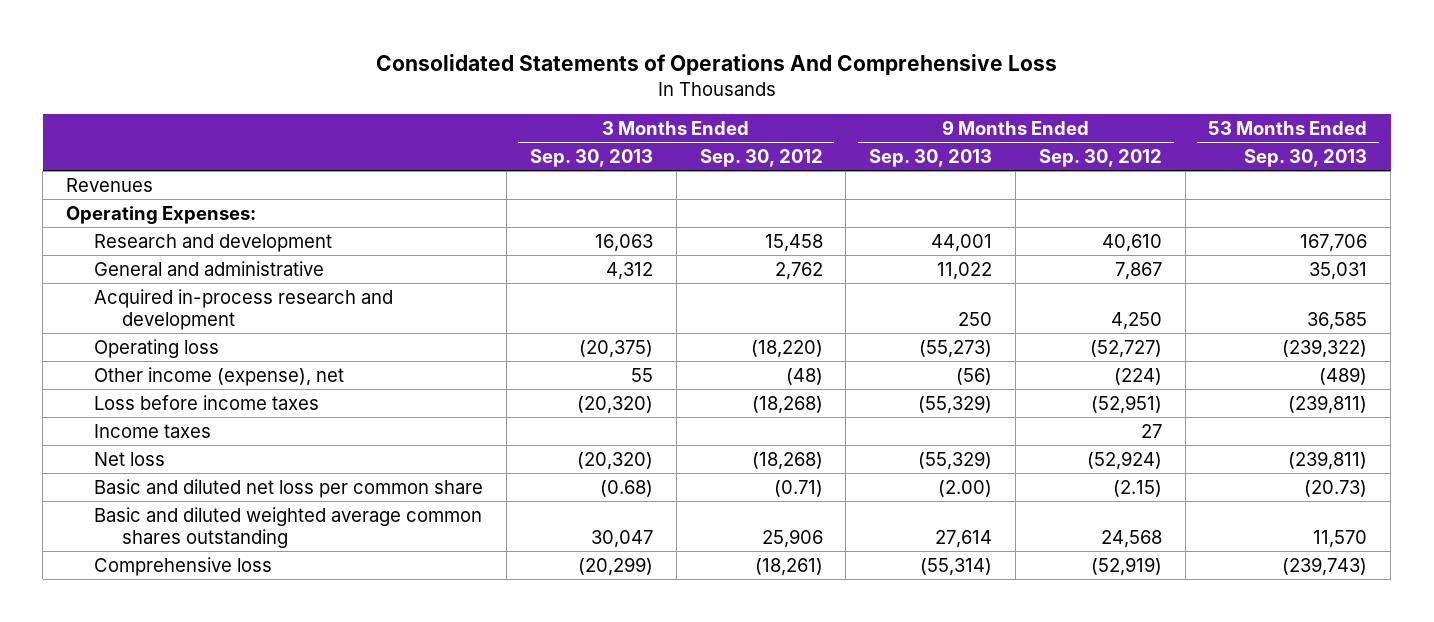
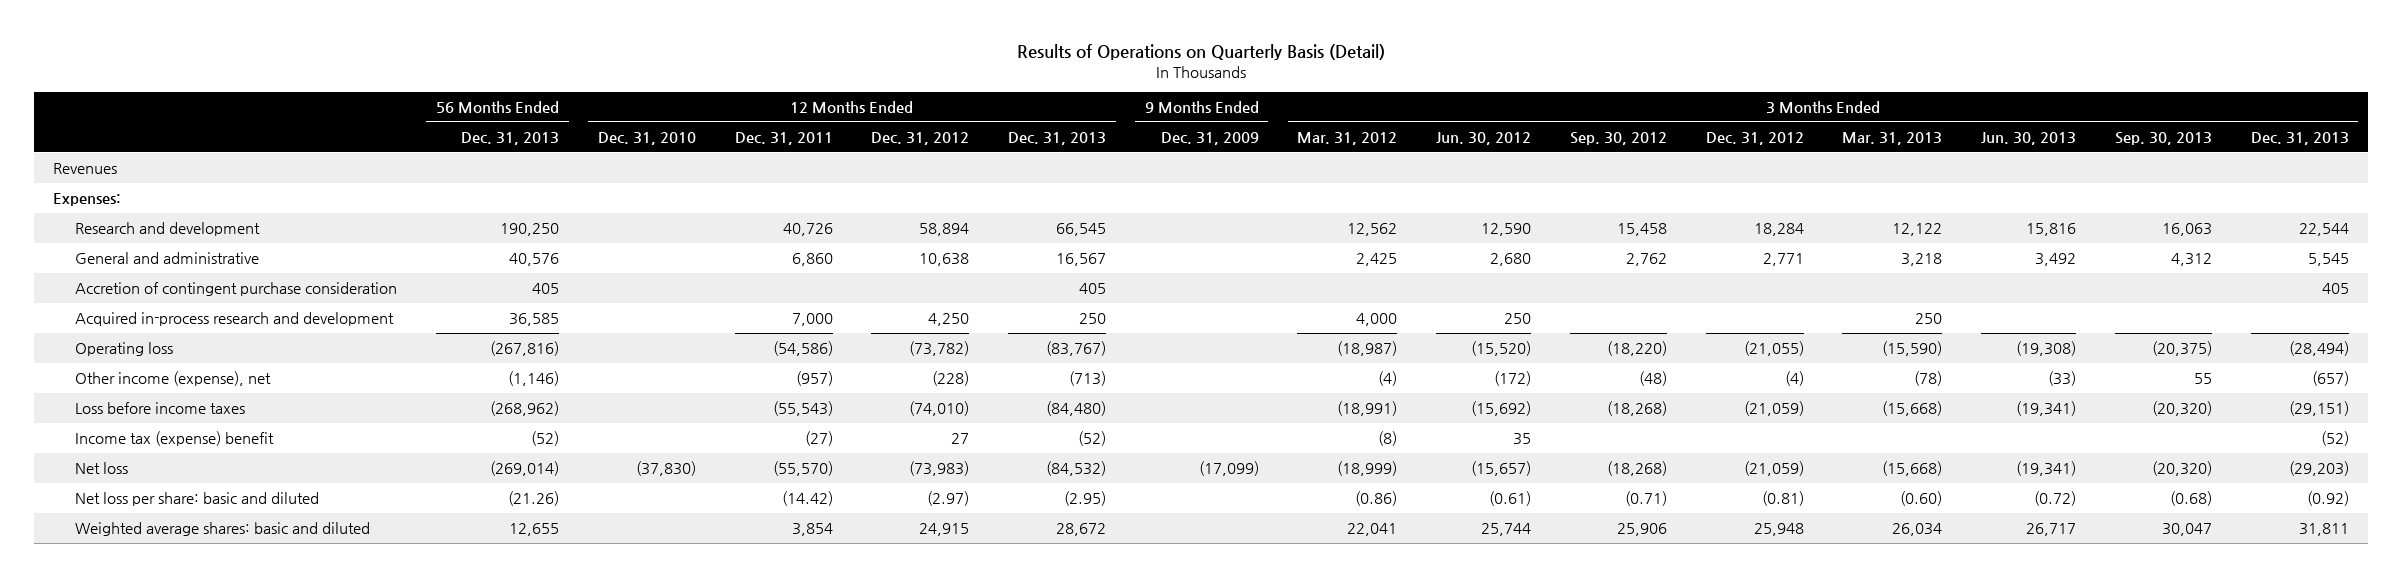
- Consolidated Statements of Operations And Comprehensive Loss
+ Results of Operations on Quarterly Basis (Detail)
- | 3 Months Ended Sep. 30, 2013 | 3 Months Ended Sep. 30, 2012 | 9 Months Ended Sep. 30, 2013 | 9 Months Ended Sep. 30, 2012 | 53 Months Ended Sep. 30, 2013
+ | 56 Months Ended Dec. 31, 2013 | 12 Months Ended Dec. 31, 2010 | 12 Months Ended Dec. 31, 2011 | 12 Months Ended Dec. 31, 2012 | 12 Months Ended Dec. 31, 2013 | 9 Months Ended Dec. 31, 2009 | 3 Months Ended Mar. 31, 2012 | 3 Months Ended Jun. 30, 2012 | 3 Months Ended Sep. 30, 2012 | 3 Months Ended Dec. 31, 2012 | 3 Months Ended Mar. 31, 2013 | 3 Months Ended Jun. 30, 2013 | 3 Months Ended Sep. 30, 2013 | 3 Months Ended Dec. 31, 2013
- Operating Expenses:
+ Expenses:
+ Accretion of contingent purchase consideration | 405 | | | | 405 | | | | | | | | | 405
- Income taxes | | | | 27 |
+ Income tax (expense) benefit | (52) | | (27) | 27 | (52) | | (8) | 35 | | | | | | (52)
- Basic and diluted net loss per common share | (0.68) | (0.71) | (2.00) | (2.15) | (20.73)
- Basic and diluted weighted average common shares outstanding | 30,047 | 25,906 | 27,614 | 24,568 | 11,570
- Comprehensive loss | (20,299) | (18,261) | (55,314) | (52,919) | (239,743)
+ Net loss per share: basic and diluted | (21.26) | | (14.42) | (2.97) | (2.95) | | (0.86) | (0.61) | (0.71) | (0.81) | (0.60) | (0.72) | (0.68) | (0.92)
+ Weighted average shares: basic and diluted | 12,655 | | 3,854 | 24,915 | 28,672 | | 22,041 | 25,744 | 25,906 | 25,948 | 26,034 | 26,717 | 30,047 | 31,811

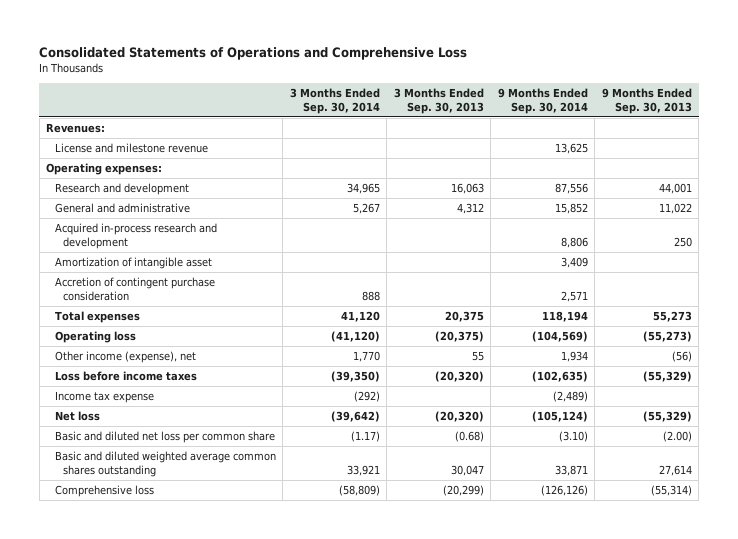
- Results of Operations on Quarterly Basis (Detail)
+ Consolidated Statements of Operations and Comprehensive Loss
- | 56 Months Ended Dec. 31, 2013 | 12 Months Ended Dec. 31, 2010 | 12 Months Ended Dec. 31, 2011 | 12 Months Ended Dec. 31, 2012 | 12 Months Ended Dec. 31, 2013 | 9 Months Ended Dec. 31, 2009 | 3 Months Ended Mar. 31, 2012 | 3 Months Ended Jun. 30, 2012 | 3 Months Ended Sep. 30, 2012 | 3 Months Ended Dec. 31, 2012 | 3 Months Ended Mar. 31, 2013 | 3 Months Ended Jun. 30, 2013 | 3 Months Ended Sep. 30, 2013 | 3 Months Ended Dec. 31, 2013
+ | 3 Months Ended Sep. 30, 2014 | 3 Months Ended Sep. 30, 2013 | 9 Months Ended Sep. 30, 2014 | 9 Months Ended Sep. 30, 2013
- Revenues
- Expenses:
+ Revenues:
+ License and milestone revenue | | | 13,625 |
+ Operating expenses:
+ Amortization of intangible asset | | | 3,409 |
moved down: Accretion of contingent purchase consideration | 888 | | 2,571 |
+ Total expenses | 41,120 | 20,375 | 118,194 | 55,273
- Income tax (expense) benefit | (52) | | (27) | 27 | (52) | | (8) | 35 | | | | | | (52)
+ Income tax expense | (292) | | (2,489) |
- Net loss per share: basic and diluted | (21.26) | | (14.42) | (2.97) | (2.95) | | (0.86) | (0.61) | (0.71) | (0.81) | (0.60) | (0.72) | (0.68) | (0.92)
- Weighted average shares: basic and diluted | 12,655 | | 3,854 | 24,915 | 28,672 | | 22,041 | 25,744 | 25,906 | 25,948 | 26,034 | 26,717 | 30,047 | 31,811
+ Basic and diluted net loss per common share | (1.17) | (0.68) | (3.10) | (2.00)
+ Basic and diluted weighted average common shares outstanding | 33,921 | 30,047 | 33,871 | 27,614
+ Comprehensive loss | (58,809) | (20,299) | (126,126) | (55,314)

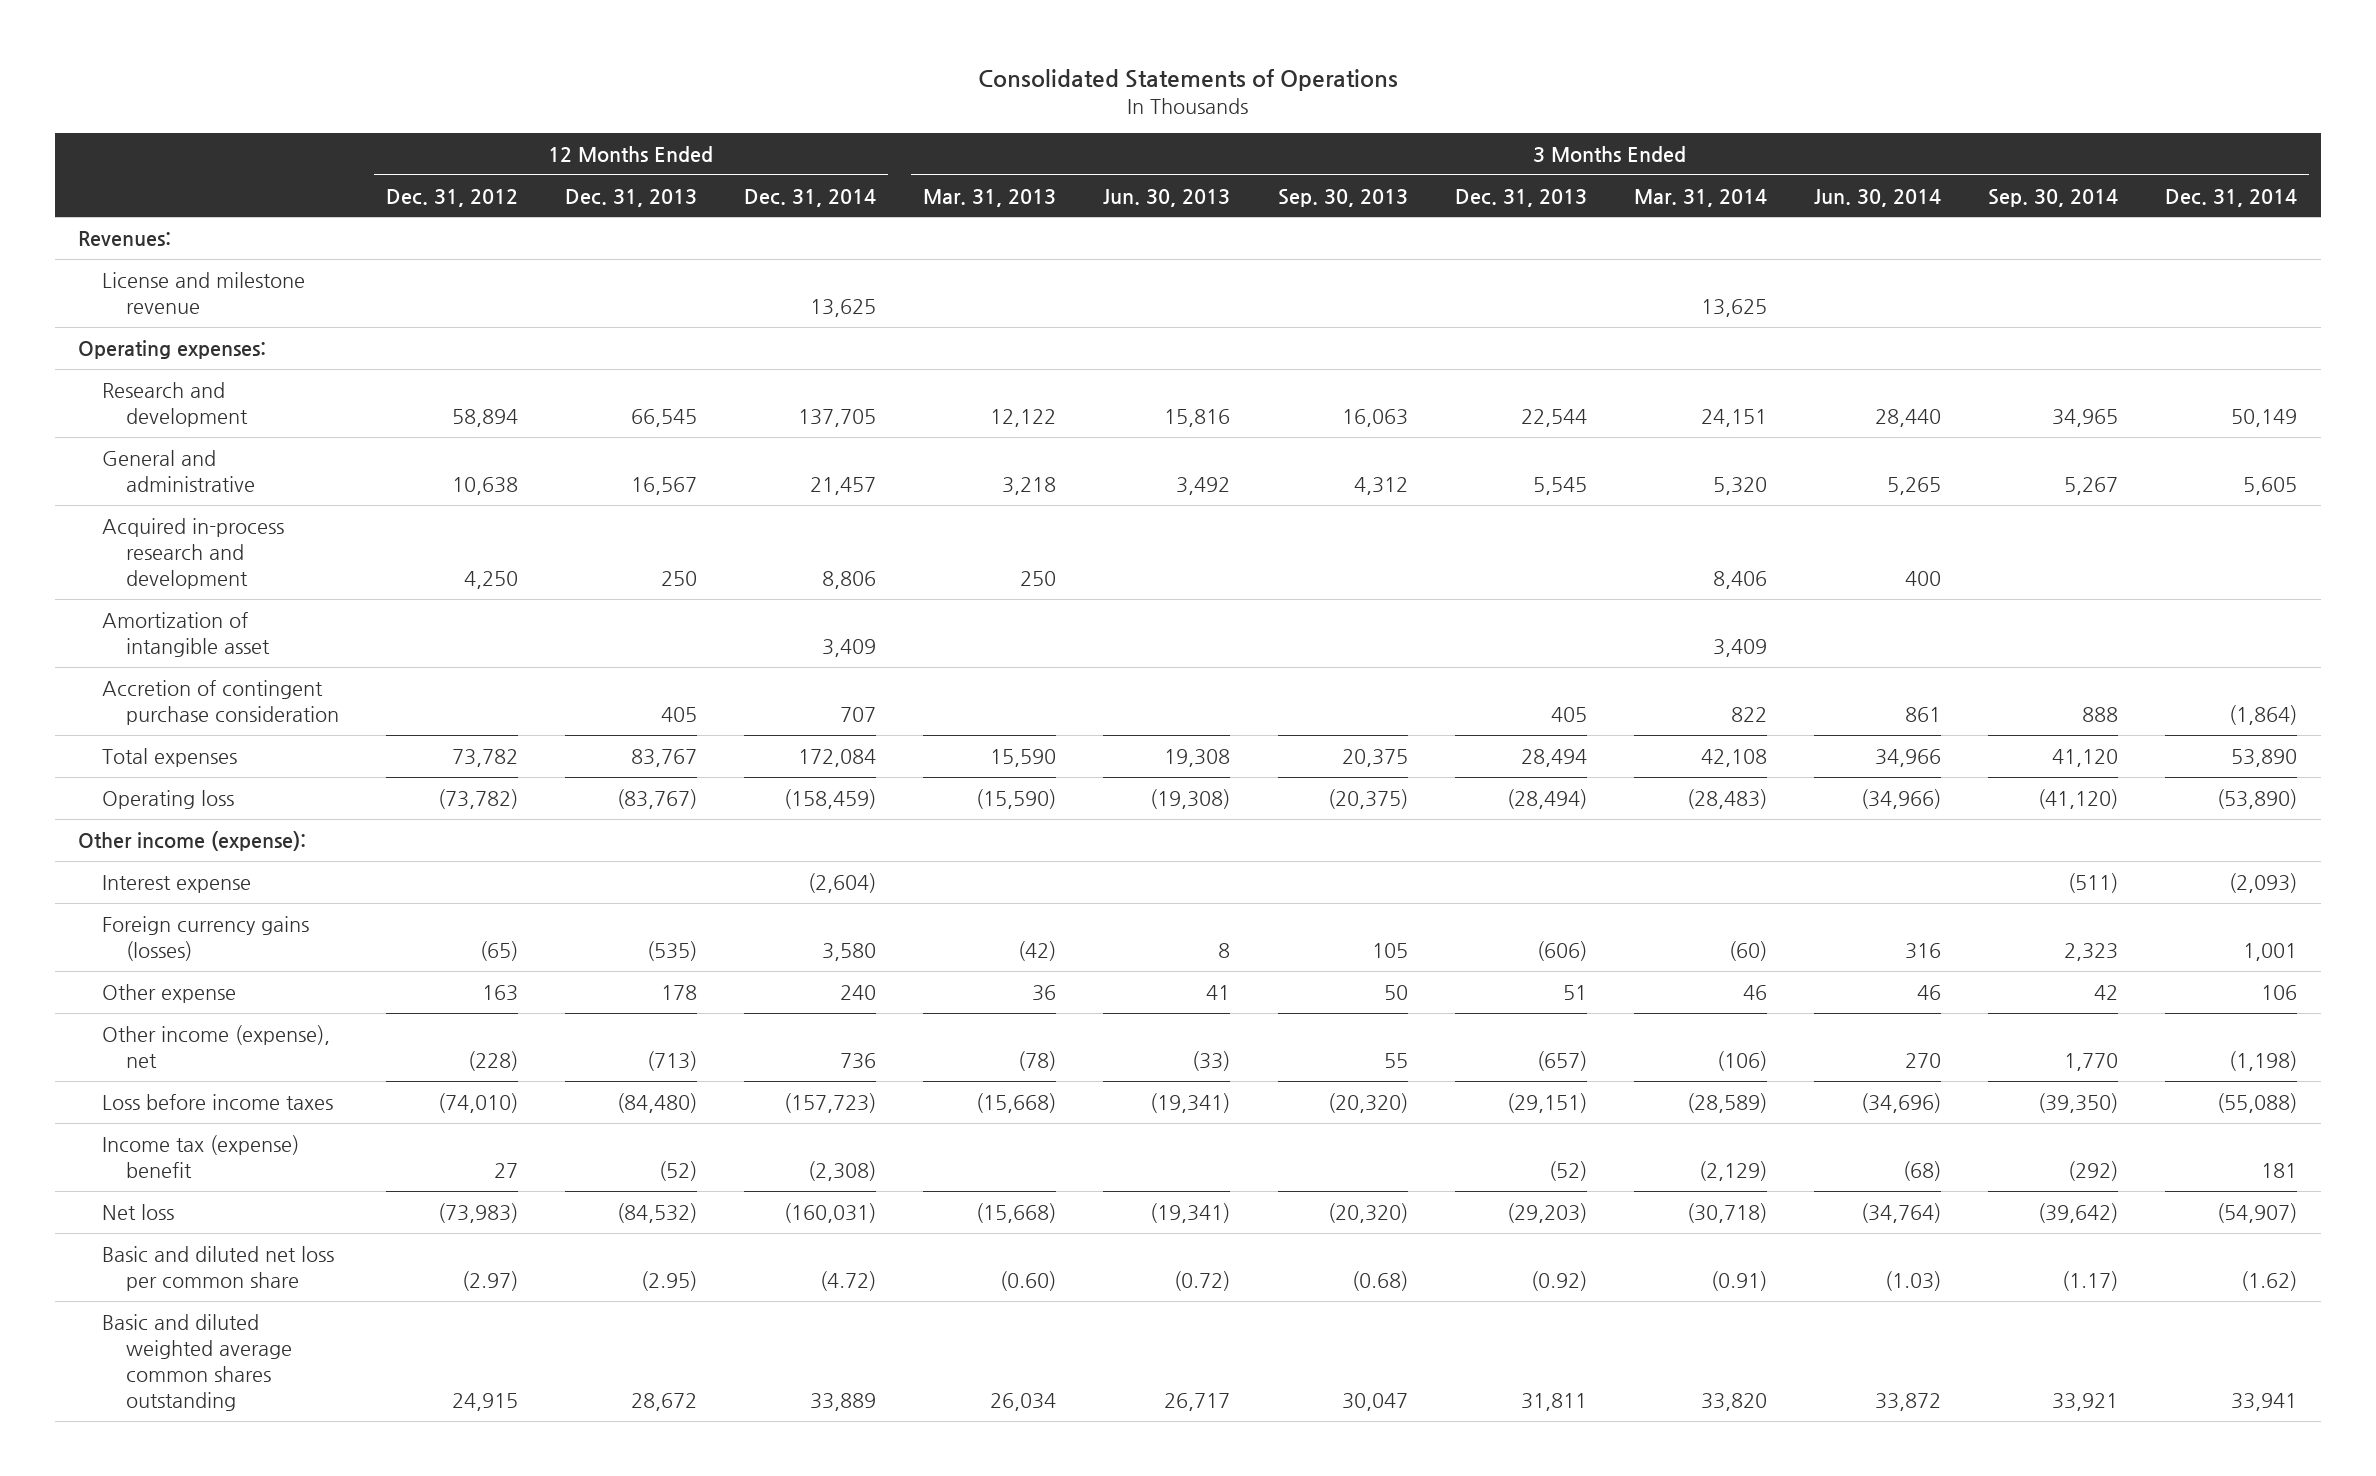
- Consolidated Statements of Operations and Comprehensive Loss
+ Consolidated Statements of Operations
- | 3 Months Ended Sep. 30, 2014 | 3 Months Ended Sep. 30, 2013 | 9 Months Ended Sep. 30, 2014 | 9 Months Ended Sep. 30, 2013
+ | 12 Months Ended Dec. 31, 2012 | 12 Months Ended Dec. 31, 2013 | 12 Months Ended Dec. 31, 2014 | 3 Months Ended Mar. 31, 2013 | 3 Months Ended Jun. 30, 2013 | 3 Months Ended Sep. 30, 2013 | 3 Months Ended Dec. 31, 2013 | 3 Months Ended Mar. 31, 2014 | 3 Months Ended Jun. 30, 2014 | 3 Months Ended Sep. 30, 2014 | 3 Months Ended Dec. 31, 2014
+ Other income (expense):
+ Interest expense | | | (2,604) | | | | | | | (511) | (2,093)
+ Foreign currency gains (losses) | (65) | (535) | 3,580 | (42) | 8 | 105 | (606) | (60) | 316 | 2,323 | 1,001
+ Other expense | 163 | 178 | 240 | 36 | 41 | 50 | 51 | 46 | 46 | 42 | 106
- Income tax expense | (292) | | (2,489) |
+ Income tax (expense) benefit | 27 | (52) | (2,308) | | | | (52) | (2,129) | (68) | (292) | 181
- Comprehensive loss | (58,809) | (20,299) | (126,126) | (55,314)

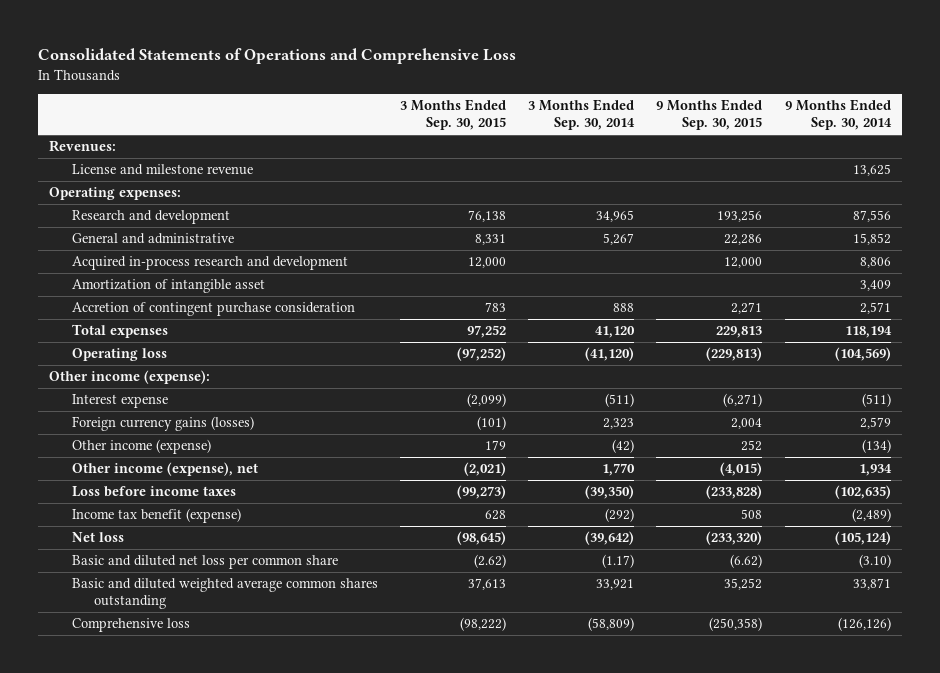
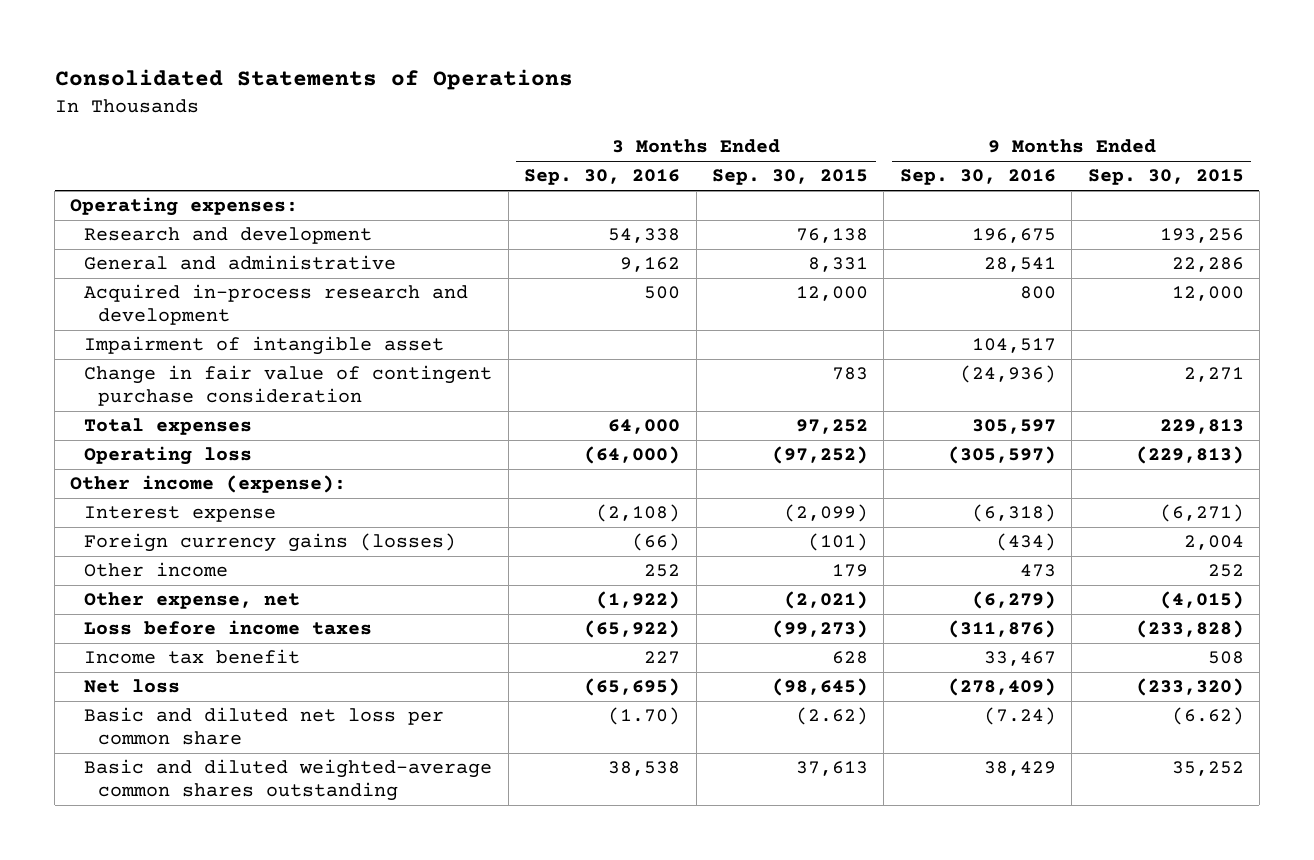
- Consolidated Statements of Operations and Comprehensive Loss
+ Consolidated Statements of Operations
- | 3 Months Ended Sep. 30, 2015 | 3 Months Ended Sep. 30, 2014 | 9 Months Ended Sep. 30, 2015 | 9 Months Ended Sep. 30, 2014
+ | 3 Months Ended Sep. 30, 2016 | 3 Months Ended Sep. 30, 2015 | 9 Months Ended Sep. 30, 2016 | 9 Months Ended Sep. 30, 2015
- Revenues:
- License and milestone revenue | | | | 13,625
- Amortization of intangible asset | | | | 3,409
- Accretion of contingent purchase consideration | 783 | 888 | 2,271 | 2,571
+ Impairment of intangible asset | | | 104,517 |
+ Change in fair value of contingent purchase consideration | | 783 | (24,936) | 2,271
- Other income (expense) | 179 | (42) | 252 | (134)
- Other income (expense), net | (2,021) | 1,770 | (4,015) | 1,934
+ Other income | 252 | 179 | 473 | 252
+ Other expense, net | (1,922) | (2,021) | (6,279) | (4,015)
- Income tax benefit (expense) | 628 | (292) | 508 | (2,489)
+ Income tax benefit | 227 | 628 | 33,467 | 508
- Basic and diluted weighted average common shares outstanding | 37,613 | 33,921 | 35,252 | 33,871
- Comprehensive loss | (98,222) | (58,809) | (250,358) | (126,126)
+ Basic and diluted weighted-average common shares outstanding | 38,538 | 37,613 | 38,429 | 35,252

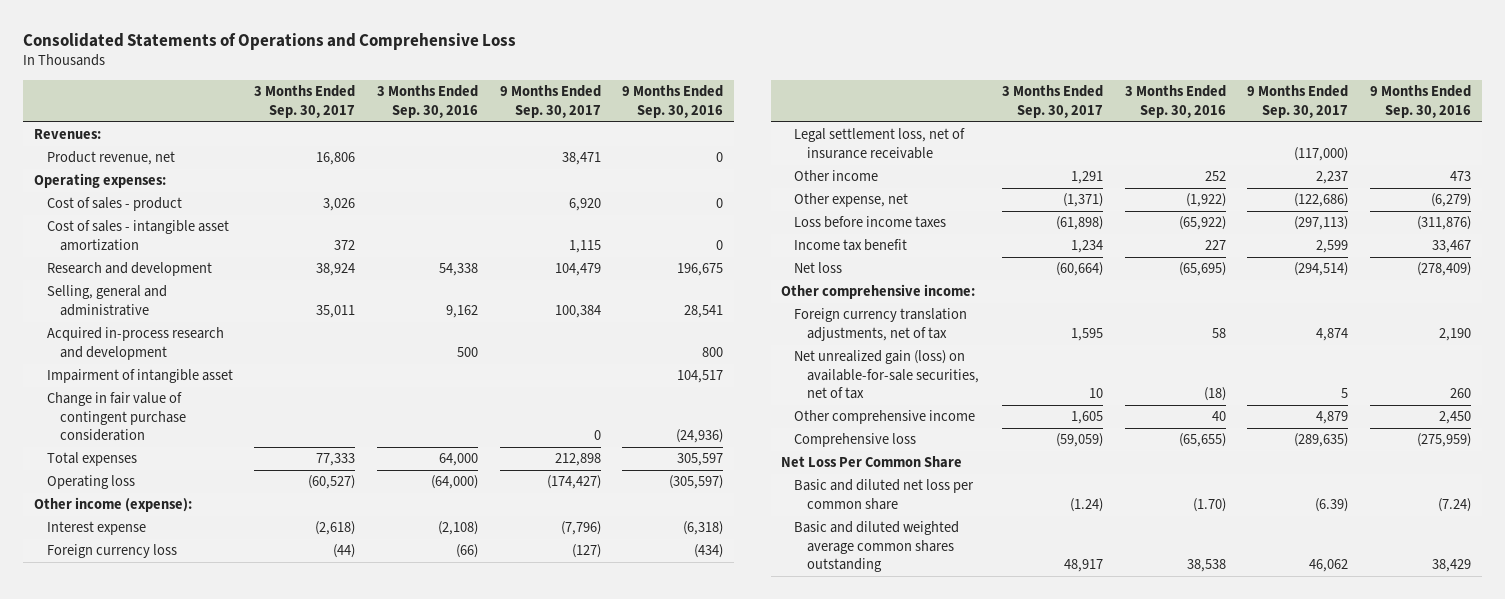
- Consolidated Statements of Operations
+ Consolidated Statements of Operations and Comprehensive Loss
- | 3 Months Ended Sep. 30, 2016 | 3 Months Ended Sep. 30, 2015 | 9 Months Ended Sep. 30, 2016 | 9 Months Ended Sep. 30, 2015
+ | 3 Months Ended Sep. 30, 2017 | 3 Months Ended Sep. 30, 2016 | 9 Months Ended Sep. 30, 2017 | 9 Months Ended Sep. 30, 2016
+ Revenues:
+ Product revenue, net | 16,806 | | 38,471 | 0
+ Cost of sales - product | 3,026 | | 6,920 | 0
+ Cost of sales - intangible asset amortization | 372 | | 1,115 | 0
- General and administrative | 9,162 | 8,331 | 28,541 | 22,286
+ Selling, general and administrative | 35,011 | 9,162 | 100,384 | 28,541
- Foreign currency gains (losses) | (66) | (101) | (434) | 2,004
+ Foreign currency loss | (44) | (66) | (127) | (434)
+ Legal settlement loss, net of insurance receivable | | | (117,000) |
+ Other comprehensive income:
+ Foreign currency translation adjustments, net of tax | 1,595 | 58 | 4,874 | 2,190
+ Net unrealized gain (loss) on available-for-sale securities, net of tax | 10 | (18) | 5 | 260
+ Other comprehensive income | 1,605 | 40 | 4,879 | 2,450
+ Comprehensive loss | (59,059) | (65,655) | (289,635) | (275,959)
+ Net Loss Per Common Share
- Basic and diluted weighted-average common shares outstanding | 38,538 | 37,613 | 38,429 | 35,252
+ Basic and diluted weighted average common shares outstanding | 48,917 | 38,538 | 46,062 | 38,429

